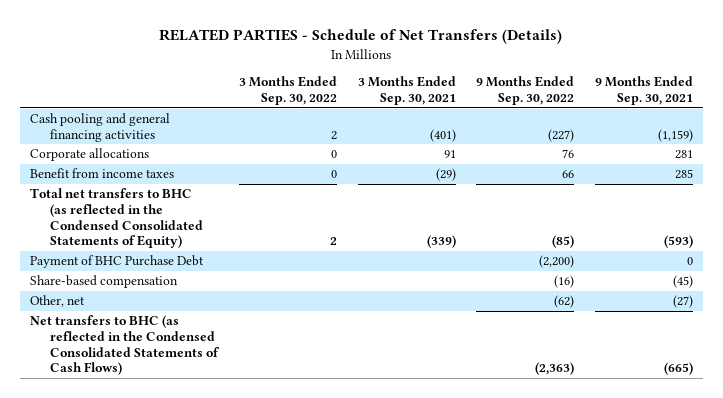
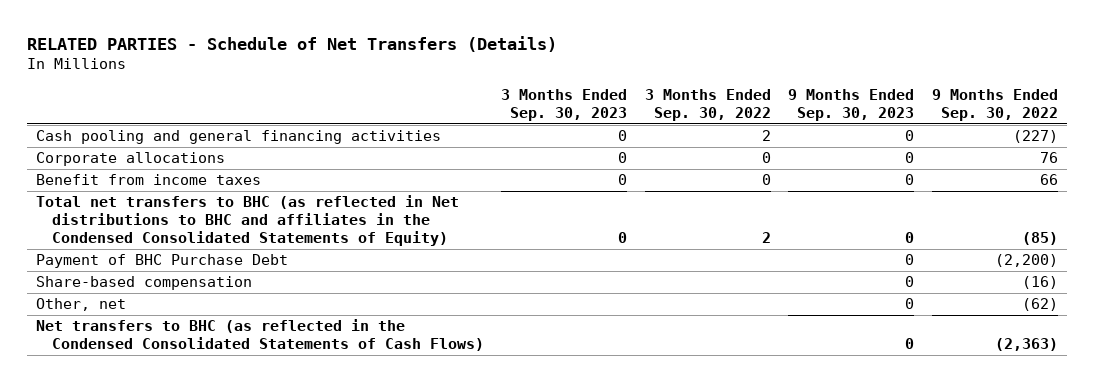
- | 3 Months Ended Sep. 30, 2022 | 3 Months Ended Sep. 30, 2021 | 9 Months Ended Sep. 30, 2022 | 9 Months Ended Sep. 30, 2021
+ | 3 Months Ended Sep. 30, 2023 | 3 Months Ended Sep. 30, 2022 | 9 Months Ended Sep. 30, 2023 | 9 Months Ended Sep. 30, 2022
- Total net transfers to BHC (as reflected in the Condensed Consolidated Statements of Equity) | 2 | (339) | (85) | (593)
+ Total net transfers to BHC (as reflected in Net distributions to BHC and affiliates in the Condensed Consolidated Statements of Equity) | 0 | 2 | 0 | (85)

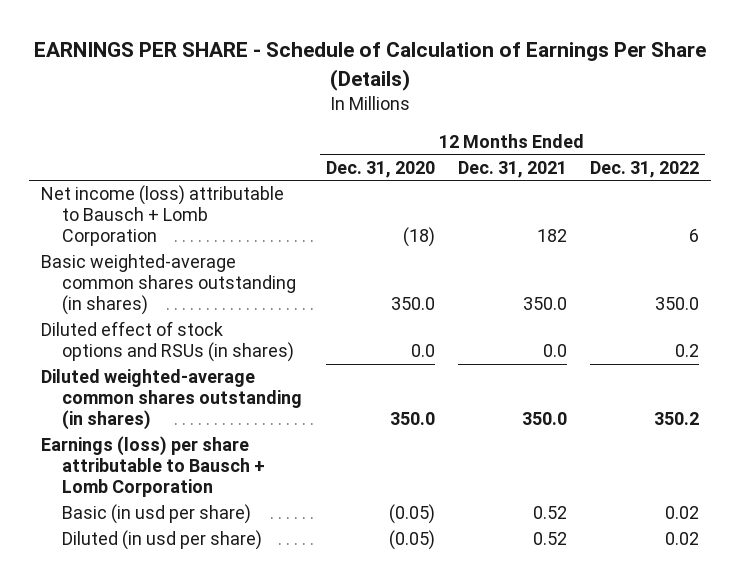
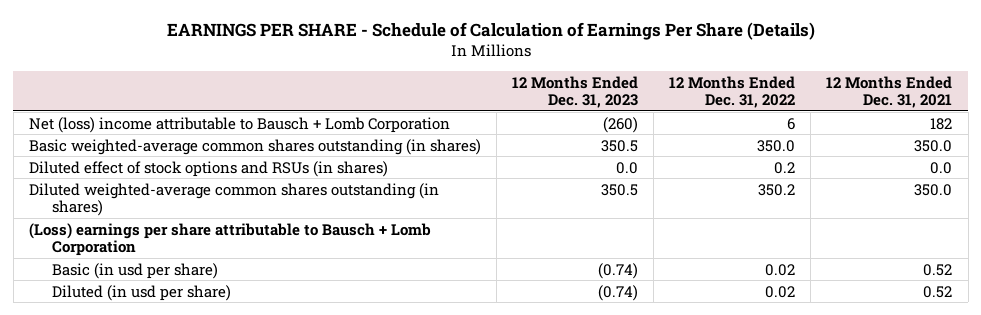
- | 12 Months Ended Dec. 31, 2020 | 12 Months Ended Dec. 31, 2021 | 12 Months Ended Dec. 31, 2022
+ | 12 Months Ended Dec. 31, 2023 | 12 Months Ended Dec. 31, 2022 | 12 Months Ended Dec. 31, 2021
- Net income (loss) attributable to Bausch + Lomb Corporation | (18) | 182 | 6
+ Net (loss) income attributable to Bausch + Lomb Corporation | (260) | 6 | 182
- Earnings (loss) per share attributable to Bausch + Lomb Corporation
+ (Loss) earnings per share attributable to Bausch + Lomb Corporation

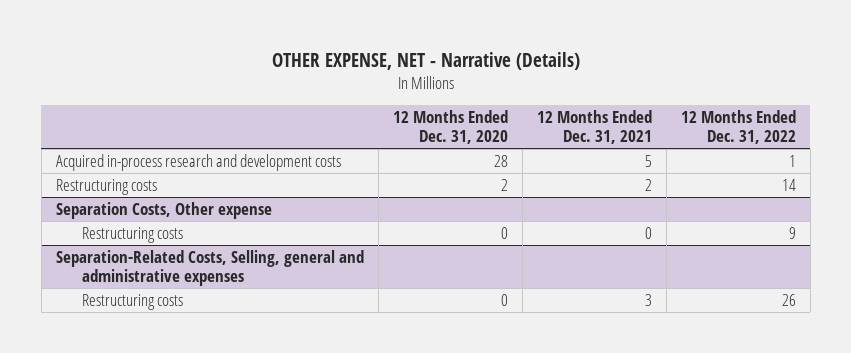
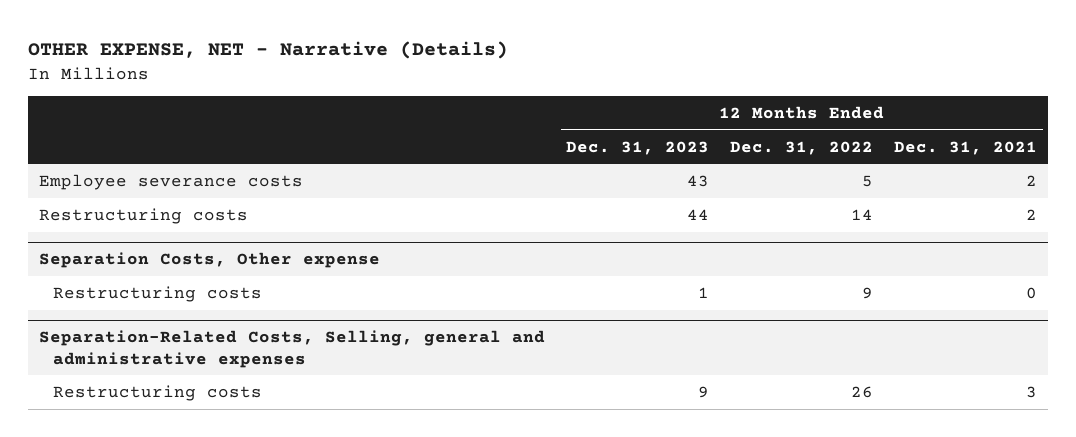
- | 12 Months Ended Dec. 31, 2020 | 12 Months Ended Dec. 31, 2021 | 12 Months Ended Dec. 31, 2022
+ | 12 Months Ended Dec. 31, 2023 | 12 Months Ended Dec. 31, 2022 | 12 Months Ended Dec. 31, 2021
- Acquired in-process research and development costs | 28 | 5 | 1
+ Employee severance costs | 43 | 5 | 2

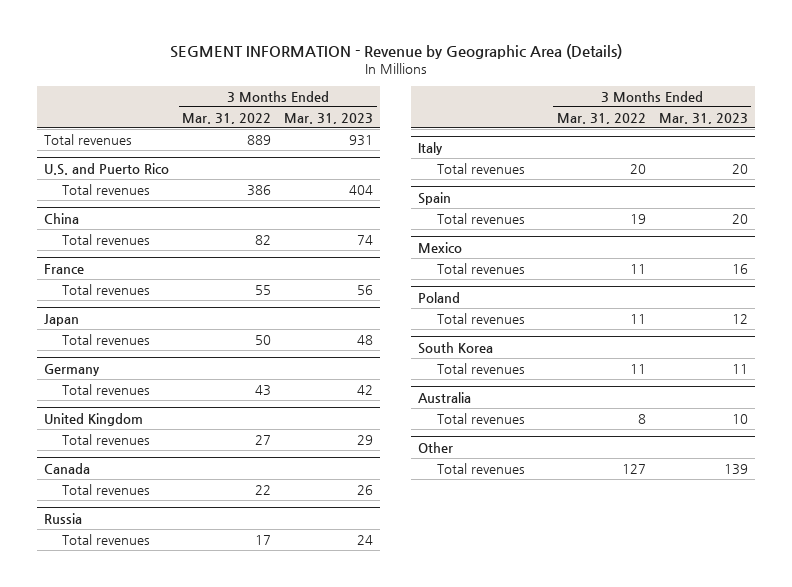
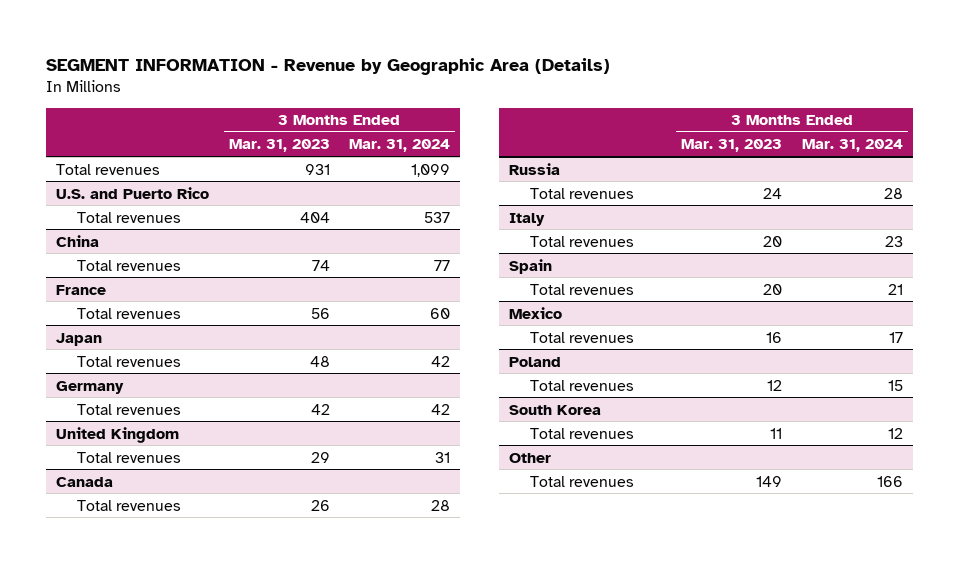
- | 3 Months Ended Mar. 31, 2022 | 3 Months Ended Mar. 31, 2023
+ | 3 Months Ended Mar. 31, 2023 | 3 Months Ended Mar. 31, 2024
- Australia
- Total revenues | 8 | 10
@ Other
- Total revenues | 127 | 139
+ Total revenues | 149 | 166

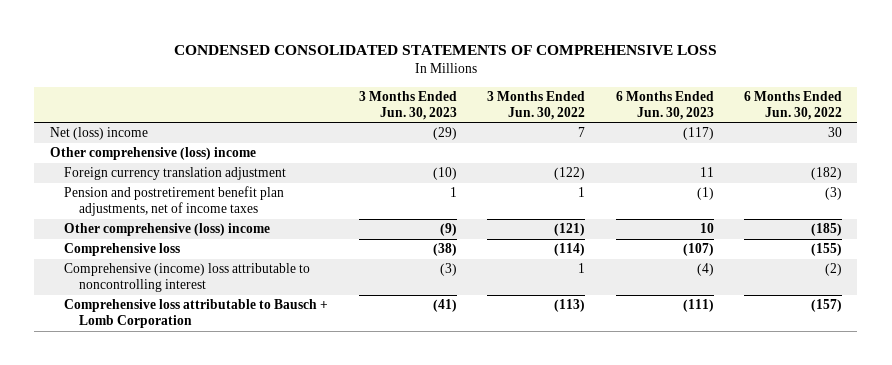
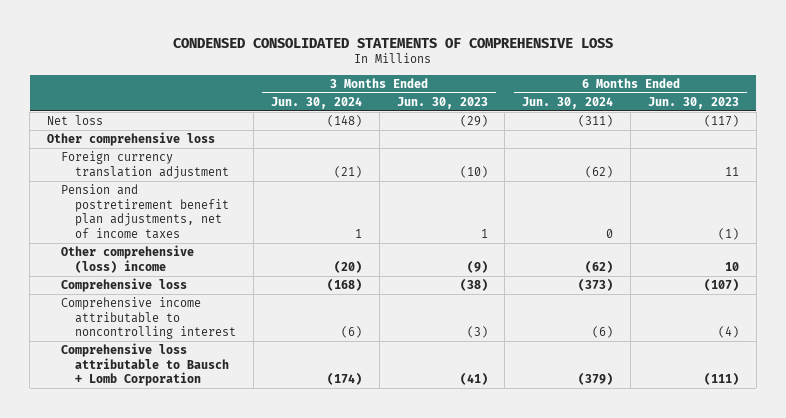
- | 3 Months Ended Jun. 30, 2023 | 3 Months Ended Jun. 30, 2022 | 6 Months Ended Jun. 30, 2023 | 6 Months Ended Jun. 30, 2022
+ | 3 Months Ended Jun. 30, 2024 | 3 Months Ended Jun. 30, 2023 | 6 Months Ended Jun. 30, 2024 | 6 Months Ended Jun. 30, 2023
- Net (loss) income | (29) | 7 | (117) | 30
- Other comprehensive (loss) income
+ Net loss | (148) | (29) | (311) | (117)
+ Other comprehensive loss
- Comprehensive (income) loss attributable to noncontrolling interest | (3) | 1 | (4) | (2)
+ Comprehensive income attributable to noncontrolling interest | (6) | (3) | (6) | (4)

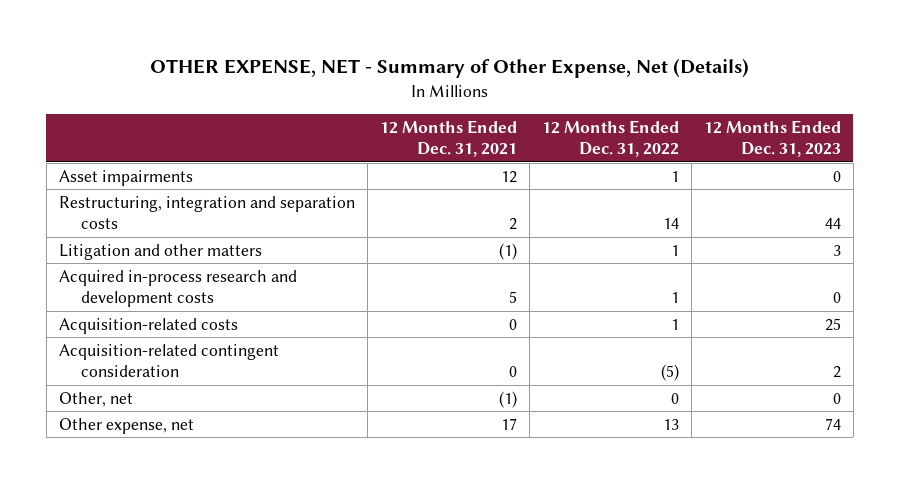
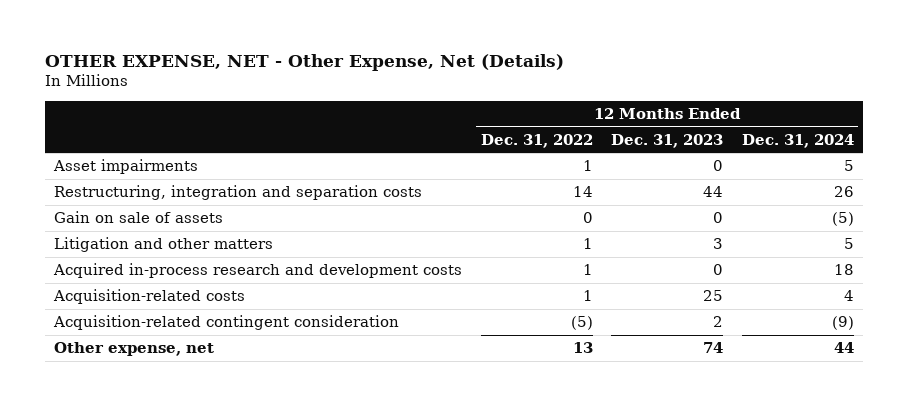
- OTHER EXPENSE, NET - Summary of Other Expense, Net (Details)
+ OTHER EXPENSE, NET - Other Expense, Net (Details)
- | 12 Months Ended Dec. 31, 2021 | 12 Months Ended Dec. 31, 2022 | 12 Months Ended Dec. 31, 2023
+ | 12 Months Ended Dec. 31, 2022 | 12 Months Ended Dec. 31, 2023 | 12 Months Ended Dec. 31, 2024
+ Gain on sale of assets | 0 | 0 | (5)
- Other, net | (1) | 0 | 0

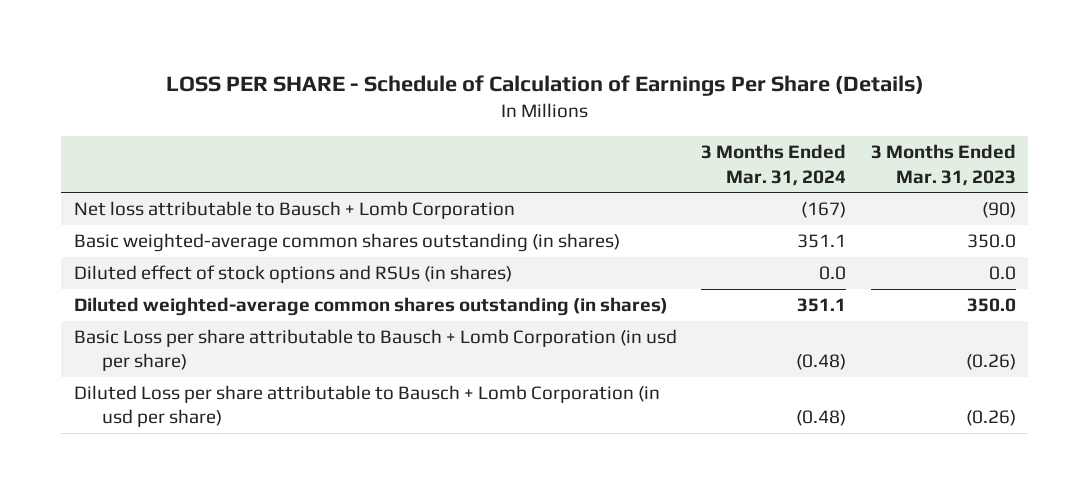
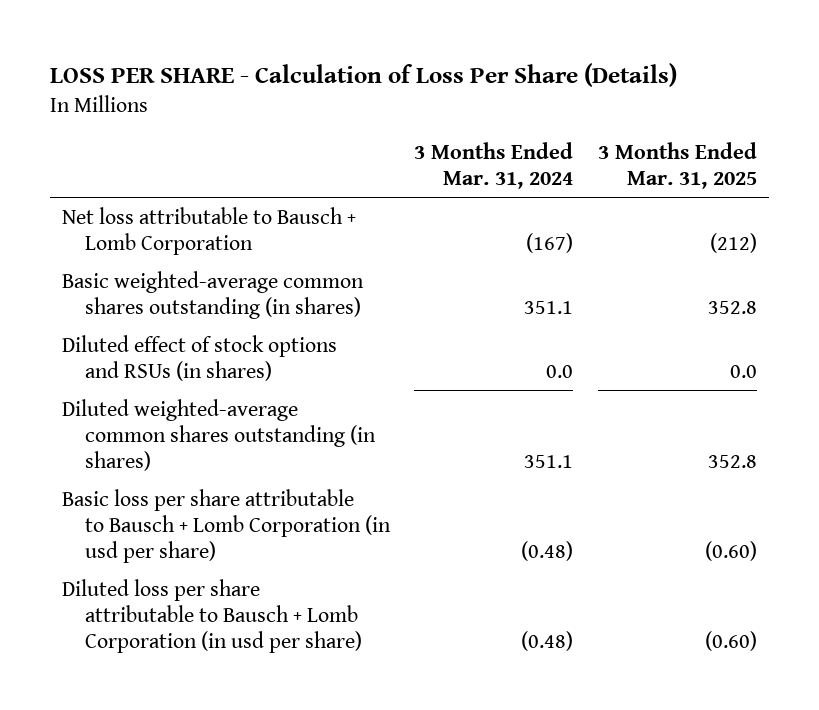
- LOSS PER SHARE - Schedule of Calculation of Earnings Per Share (Details)
+ LOSS PER SHARE - Calculation of Loss Per Share (Details)
- | 3 Months Ended Mar. 31, 2024 | 3 Months Ended Mar. 31, 2023
+ | 3 Months Ended Mar. 31, 2024 | 3 Months Ended Mar. 31, 2025
- Basic Loss per share attributable to Bausch + Lomb Corporation (in usd per share) | (0.48) | (0.26)
- Diluted Loss per share attributable to Bausch + Lomb Corporation (in usd per share) | (0.48) | (0.26)
+ Basic loss per share attributable to Bausch + Lomb Corporation (in usd per share) | (0.48) | (0.60)
+ Diluted loss per share attributable to Bausch + Lomb Corporation (in usd per share) | (0.48) | (0.60)

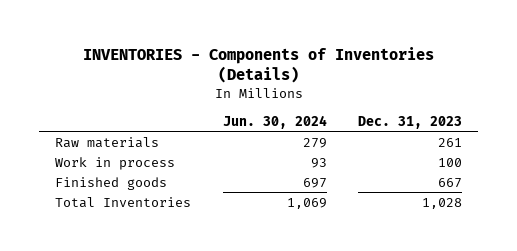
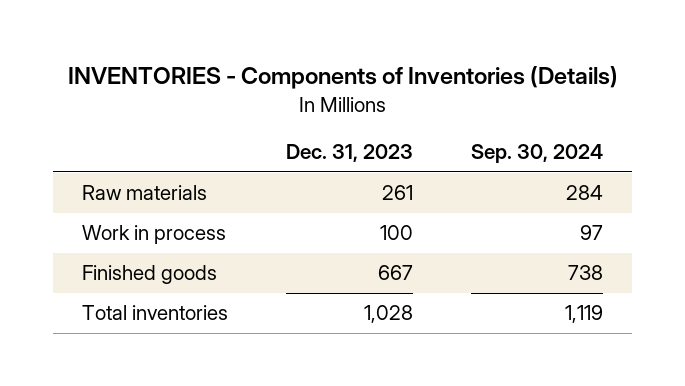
- | Jun. 30, 2024 | Dec. 31, 2023
+ | Dec. 31, 2023 | Sep. 30, 2024
- Total Inventories | 1,069 | 1,028
+ Total inventories | 1,028 | 1,119

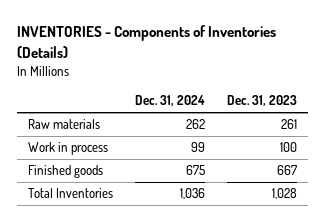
- | Dec. 31, 2023 | Sep. 30, 2024
+ | Dec. 31, 2024 | Dec. 31, 2023
- Total inventories | 1,028 | 1,119
+ Total Inventories | 1,036 | 1,028

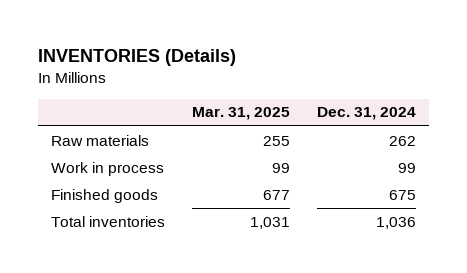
- INVENTORIES - Components of Inventories (Details)
+ INVENTORIES (Details)
- | Dec. 31, 2024 | Dec. 31, 2023
+ | Mar. 31, 2025 | Dec. 31, 2024
- Total Inventories | 1,036 | 1,028
+ Total inventories | 1,031 | 1,036

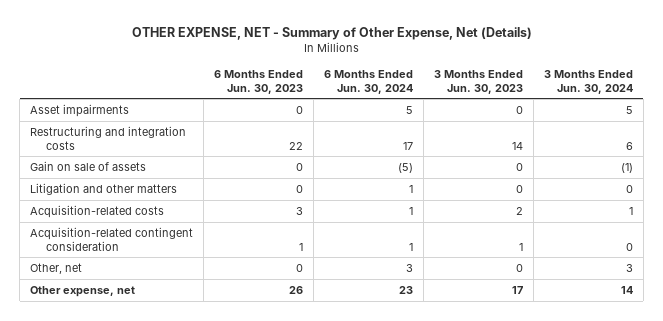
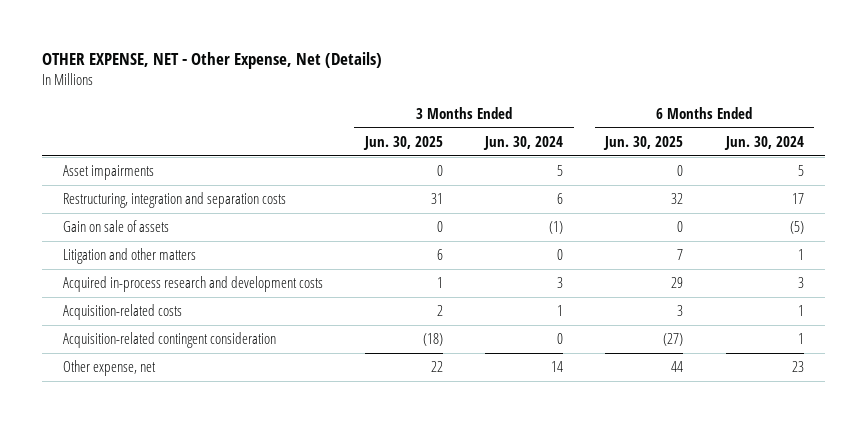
- OTHER EXPENSE, NET - Summary of Other Expense, Net (Details)
+ OTHER EXPENSE, NET - Other Expense, Net (Details)
- | 6 Months Ended Jun. 30, 2023 | 6 Months Ended Jun. 30, 2024 | 3 Months Ended Jun. 30, 2023 | 3 Months Ended Jun. 30, 2024
+ | 3 Months Ended Jun. 30, 2025 | 3 Months Ended Jun. 30, 2024 | 6 Months Ended Jun. 30, 2025 | 6 Months Ended Jun. 30, 2024
- Restructuring and integration costs | 22 | 17 | 14 | 6
+ Restructuring, integration and separation costs | 31 | 6 | 32 | 17
+ Acquired in-process research and development costs | 1 | 3 | 29 | 3
- Other, net | 0 | 3 | 0 | 3

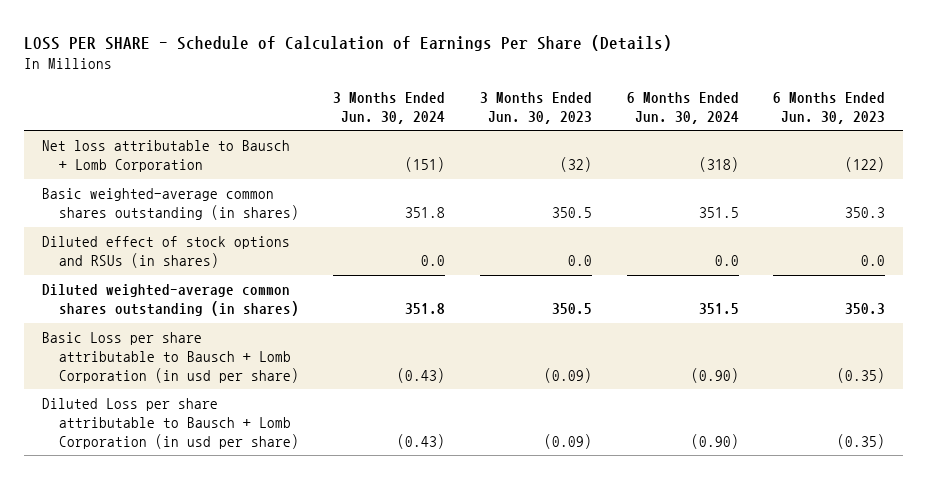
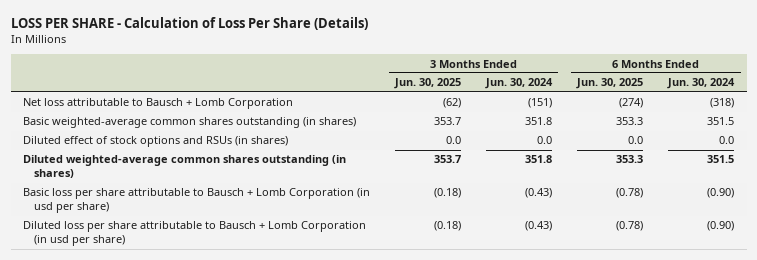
- LOSS PER SHARE - Schedule of Calculation of Earnings Per Share (Details)
+ LOSS PER SHARE - Calculation of Loss Per Share (Details)
- | 3 Months Ended Jun. 30, 2024 | 3 Months Ended Jun. 30, 2023 | 6 Months Ended Jun. 30, 2024 | 6 Months Ended Jun. 30, 2023
+ | 3 Months Ended Jun. 30, 2025 | 3 Months Ended Jun. 30, 2024 | 6 Months Ended Jun. 30, 2025 | 6 Months Ended Jun. 30, 2024
- Basic Loss per share attributable to Bausch + Lomb Corporation (in usd per share) | (0.43) | (0.09) | (0.90) | (0.35)
- Diluted Loss per share attributable to Bausch + Lomb Corporation (in usd per share) | (0.43) | (0.09) | (0.90) | (0.35)
+ Basic loss per share attributable to Bausch + Lomb Corporation (in usd per share) | (0.18) | (0.43) | (0.78) | (0.90)
+ Diluted loss per share attributable to Bausch + Lomb Corporation (in usd per share) | (0.18) | (0.43) | (0.78) | (0.90)

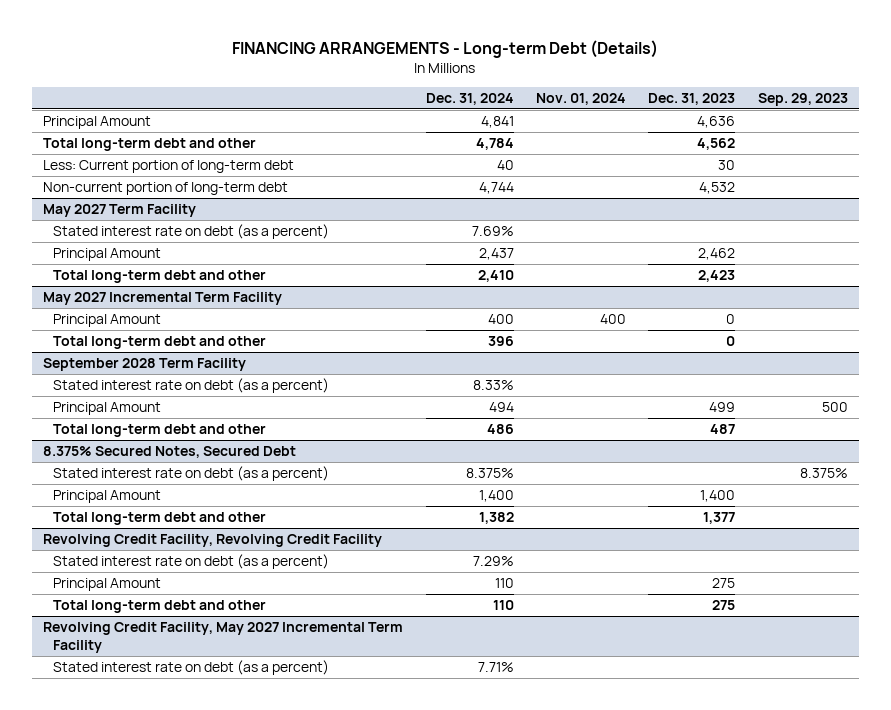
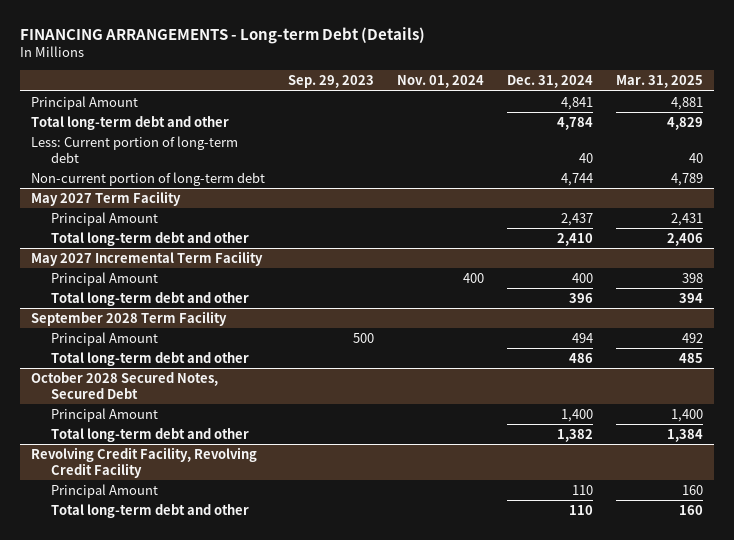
- | Dec. 31, 2024 | Nov. 01, 2024 | Dec. 31, 2023 | Sep. 29, 2023
+ | Sep. 29, 2023 | Nov. 01, 2024 | Dec. 31, 2024 | Mar. 31, 2025
@ May 2027 Term Facility
- Stated interest rate on debt (as a percent) | 7.69% | | |
@ September 2028 Term Facility
- Stated interest rate on debt (as a percent) | 8.33% | | |
- 8.375% Secured Notes, Secured Debt
- Stated interest rate on debt (as a percent) | 8.375% | | | 8.375%
+ October 2028 Secured Notes, Secured Debt
@ Revolving Credit Facility, Revolving Credit Facility
- Stated interest rate on debt (as a percent) | 7.29% | | |
- Revolving Credit Facility, May 2027 Incremental Term Facility
- Stated interest rate on debt (as a percent) | 7.71% | | |

